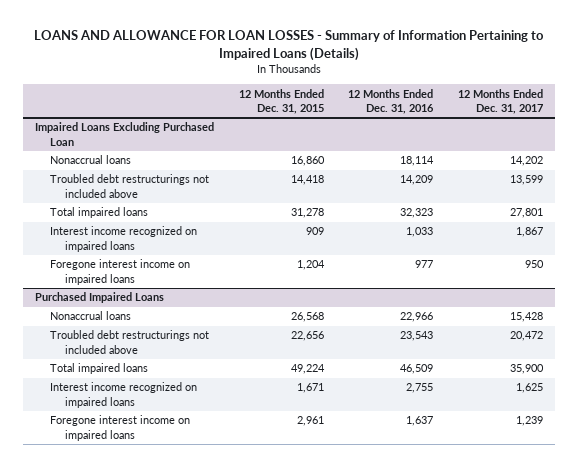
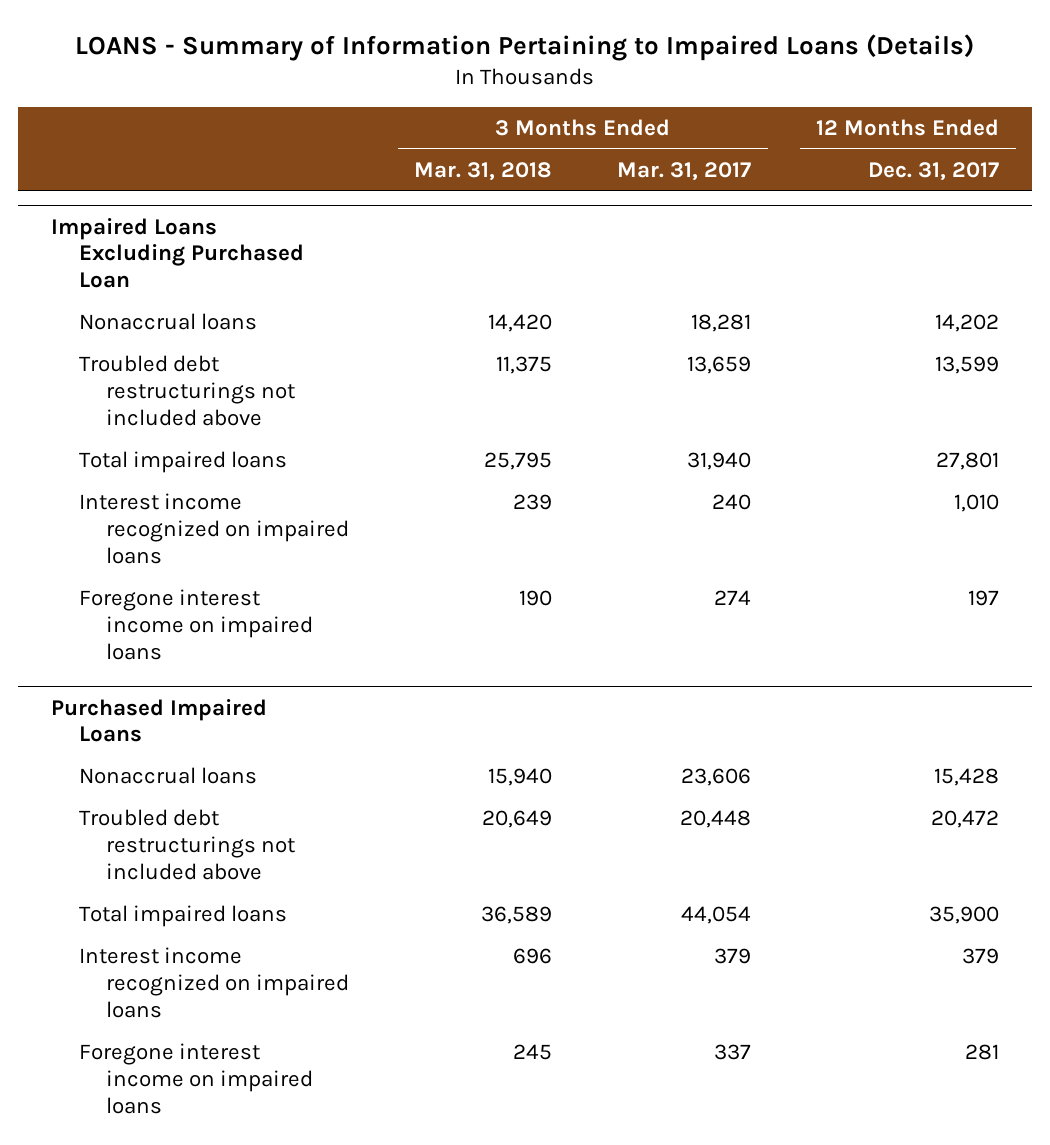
- LOANS AND ALLOWANCE FOR LOAN LOSSES - Summary of Information Pertaining to Impaired Loans (Details)
+ LOANS - Summary of Information Pertaining to Impaired Loans (Details)
- | 12 Months Ended Dec. 31, 2015 | 12 Months Ended Dec. 31, 2016 | 12 Months Ended Dec. 31, 2017
+ | 3 Months Ended Mar. 31, 2018 | 3 Months Ended Mar. 31, 2017 | 12 Months Ended Dec. 31, 2017
@ Impaired Loans Excluding Purchased Loan
- Interest income recognized on impaired loans | 909 | 1,033 | 1,867
- Foregone interest income on impaired loans | 1,204 | 977 | 950
+ Interest income recognized on impaired loans | 239 | 240 | 1,010
+ Foregone interest income on impaired loans | 190 | 274 | 197
@ Purchased Impaired Loans
- Interest income recognized on impaired loans | 1,671 | 2,755 | 1,625
- Foregone interest income on impaired loans | 2,961 | 1,637 | 1,239
+ Interest income recognized on impaired loans | 696 | 379 | 379
+ Foregone interest income on impaired loans | 245 | 337 | 281

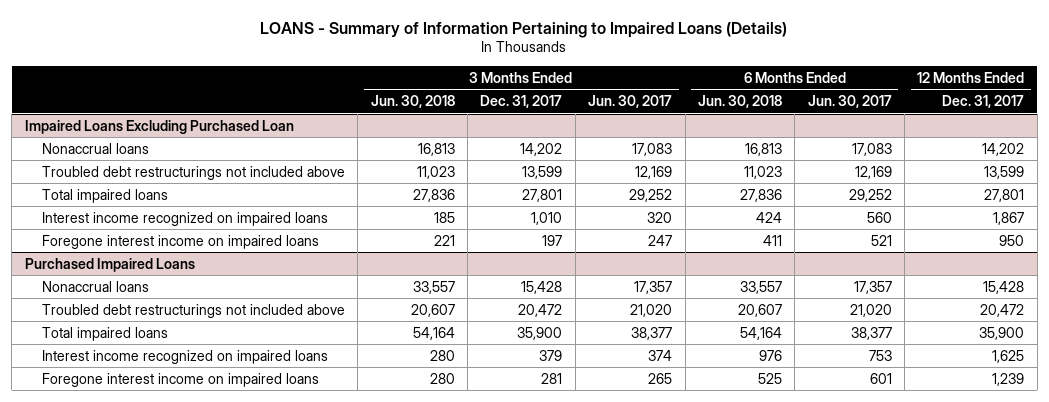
- | 3 Months Ended Mar. 31, 2018 | 3 Months Ended Mar. 31, 2017 | 12 Months Ended Dec. 31, 2017
+ | 3 Months Ended Jun. 30, 2018 | 3 Months Ended Dec. 31, 2017 | 3 Months Ended Jun. 30, 2017 | 6 Months Ended Jun. 30, 2018 | 6 Months Ended Jun. 30, 2017 | 12 Months Ended Dec. 31, 2017
@ Impaired Loans Excluding Purchased Loan
- Interest income recognized on impaired loans | 239 | 240 | 1,010
- Foregone interest income on impaired loans | 190 | 274 | 197
+ Interest income recognized on impaired loans | 185 | 1,010 | 320 | 424 | 560 | 1,867
+ Foregone interest income on impaired loans | 221 | 197 | 247 | 411 | 521 | 950
@ Purchased Impaired Loans
- Interest income recognized on impaired loans | 696 | 379 | 379
- Foregone interest income on impaired loans | 245 | 337 | 281
+ Interest income recognized on impaired loans | 280 | 379 | 374 | 976 | 753 | 1,625
+ Foregone interest income on impaired loans | 280 | 281 | 265 | 525 | 601 | 1,239

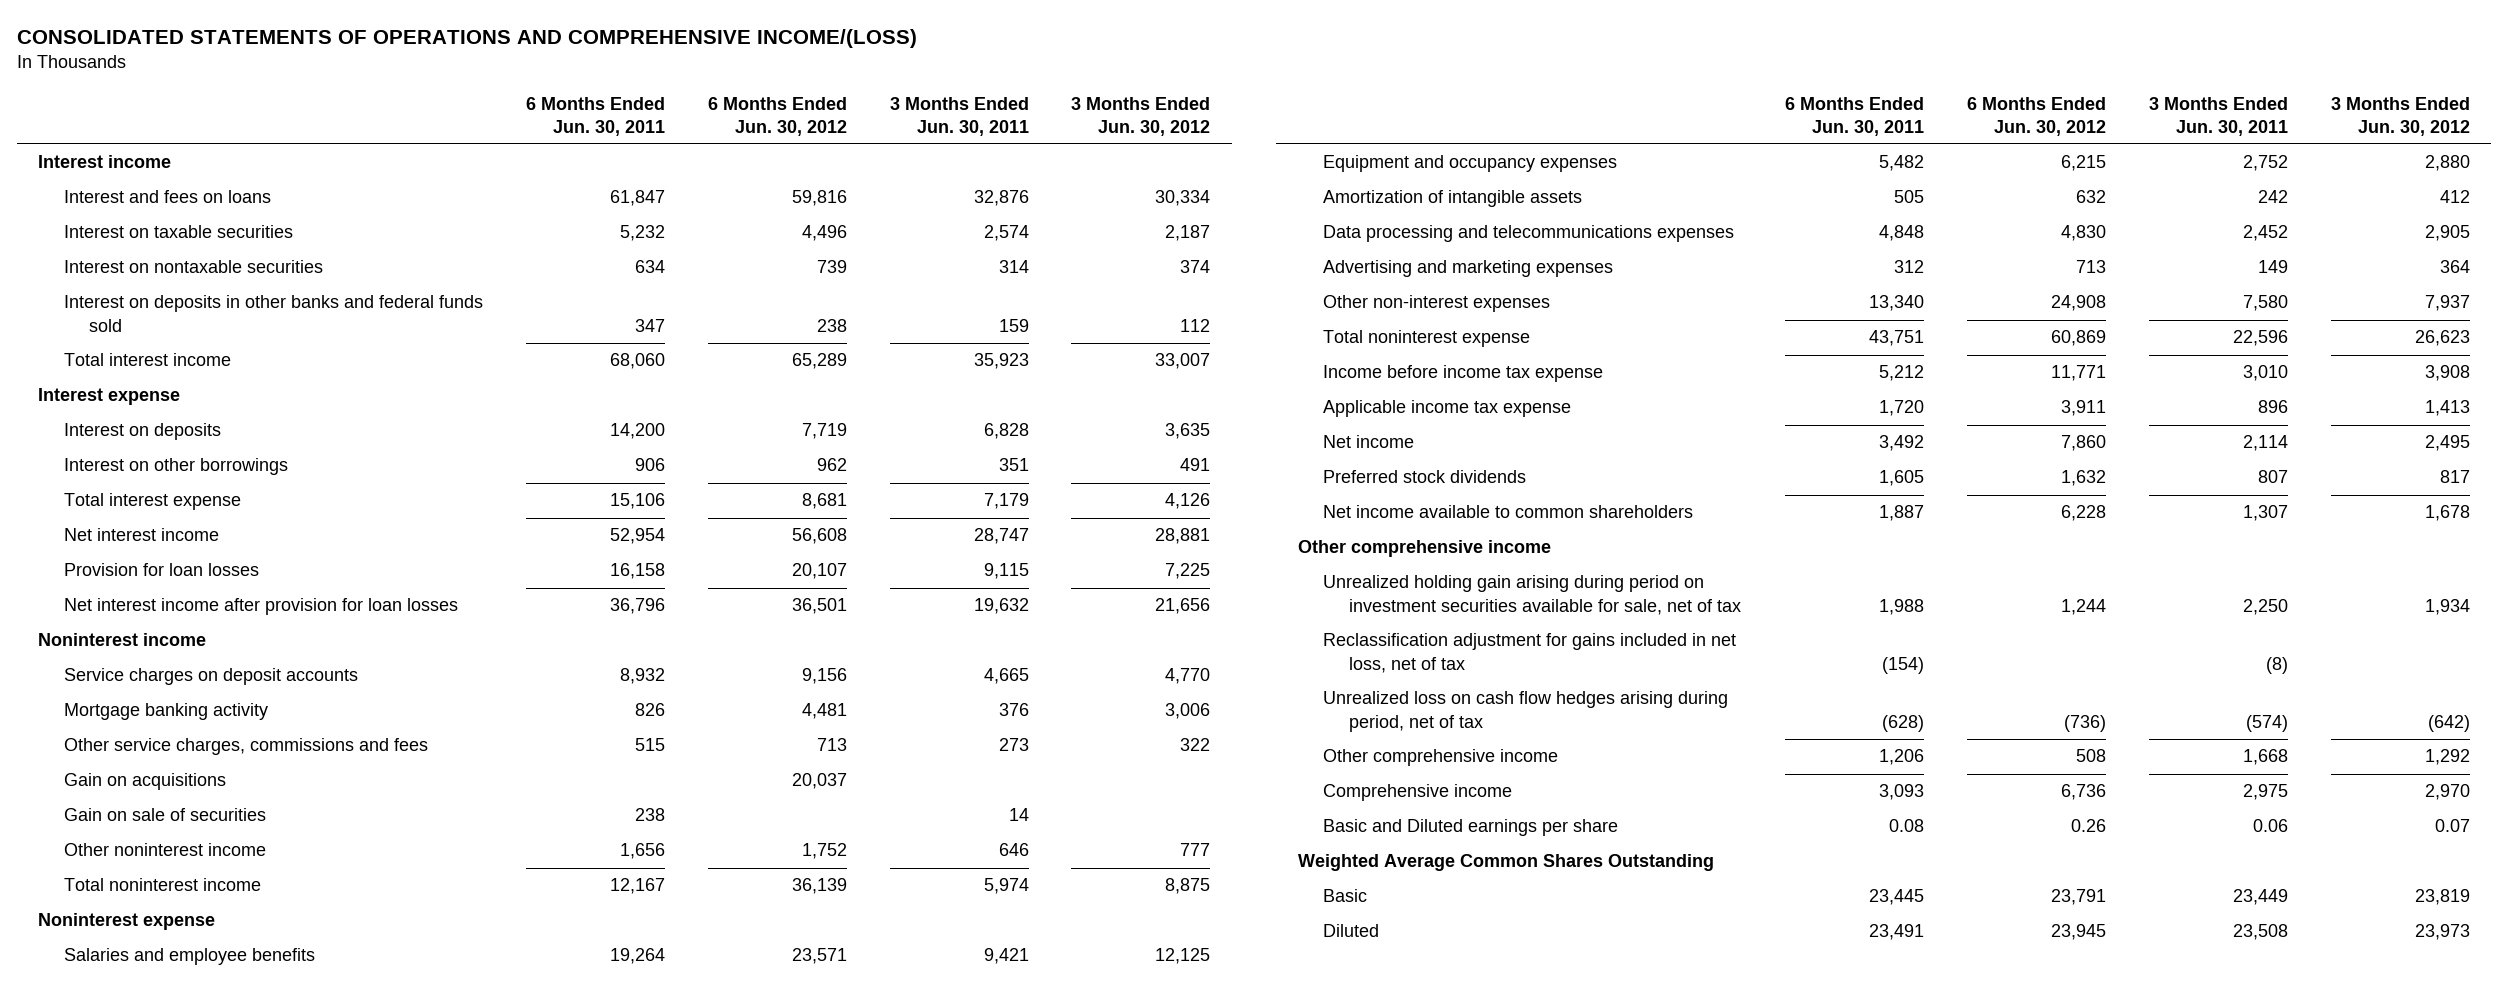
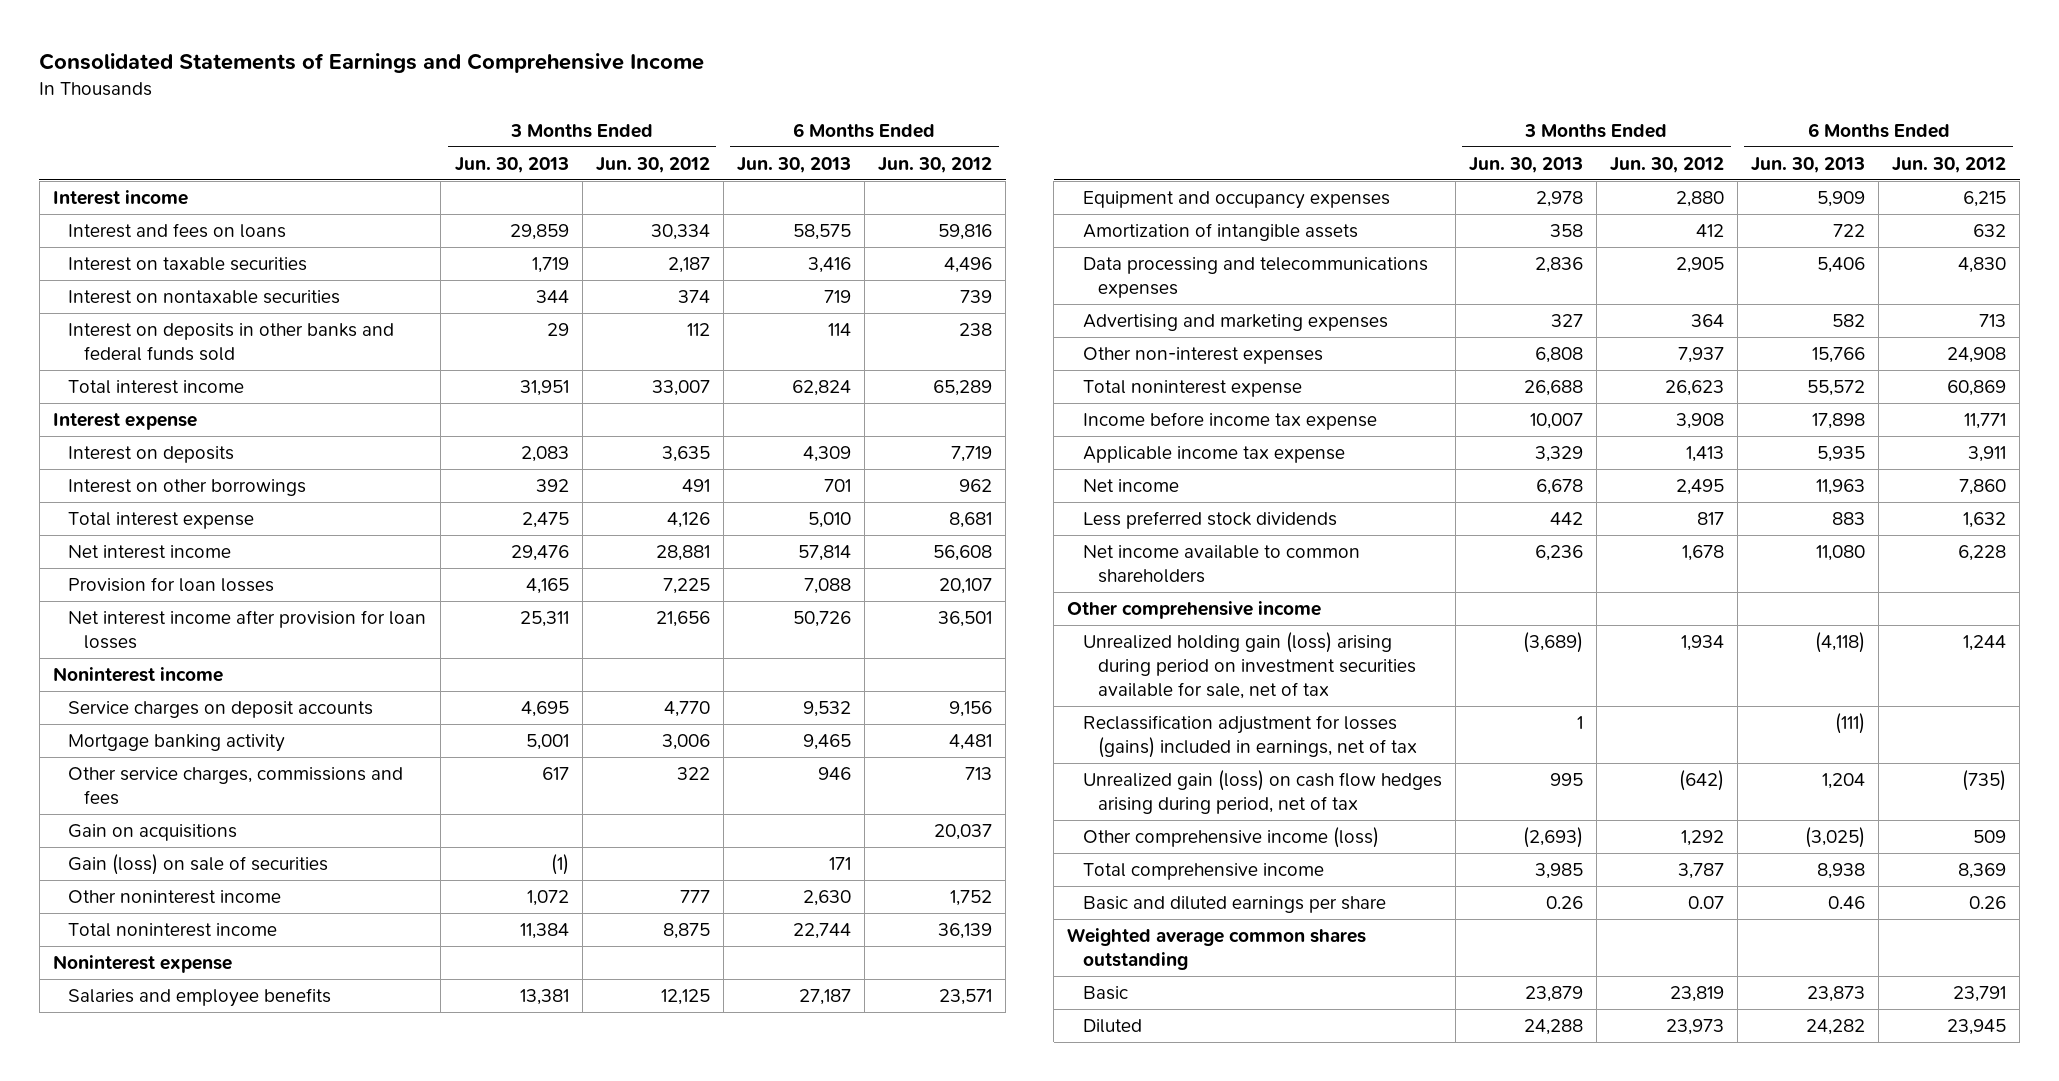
- CONSOLIDATED STATEMENTS OF OPERATIONS AND COMPREHENSIVE INCOME/(LOSS)
+ Consolidated Statements of Earnings and Comprehensive Income
- | 6 Months Ended Jun. 30, 2011 | 6 Months Ended Jun. 30, 2012 | 3 Months Ended Jun. 30, 2011 | 3 Months Ended Jun. 30, 2012
+ | 3 Months Ended Jun. 30, 2013 | 3 Months Ended Jun. 30, 2012 | 6 Months Ended Jun. 30, 2013 | 6 Months Ended Jun. 30, 2012
- Gain on sale of securities | 238 | | 14 |
+ Gain (loss) on sale of securities | (1) | | 171 |
- Preferred stock dividends | 1,605 | 1,632 | 807 | 817
+ Less preferred stock dividends | 442 | 817 | 883 | 1,632
- Unrealized holding gain arising during period on investment securities available for sale, net of tax | 1,988 | 1,244 | 2,250 | 1,934
- Reclassification adjustment for gains included in net loss, net of tax | (154) | | (8) |
- Unrealized loss on cash flow hedges arising during period, net of tax | (628) | (736) | (574) | (642)
- Other comprehensive income | 1,206 | 508 | 1,668 | 1,292
- Comprehensive income | 3,093 | 6,736 | 2,975 | 2,970
- Basic and Diluted earnings per share | 0.08 | 0.26 | 0.06 | 0.07
- Weighted Average Common Shares Outstanding
+ Unrealized holding gain (loss) arising during period on investment securities available for sale, net of tax | (3,689) | 1,934 | (4,118) | 1,244
+ Reclassification adjustment for losses (gains) included in earnings, net of tax | 1 | | (111) |
+ Unrealized gain (loss) on cash flow hedges arising during period, net of tax | 995 | (642) | 1,204 | (735)
+ Other comprehensive income (loss) | (2,693) | 1,292 | (3,025) | 509
+ Total comprehensive income | 3,985 | 3,787 | 8,938 | 8,369
+ Basic and diluted earnings per share | 0.26 | 0.07 | 0.46 | 0.26
+ Weighted average common shares outstanding

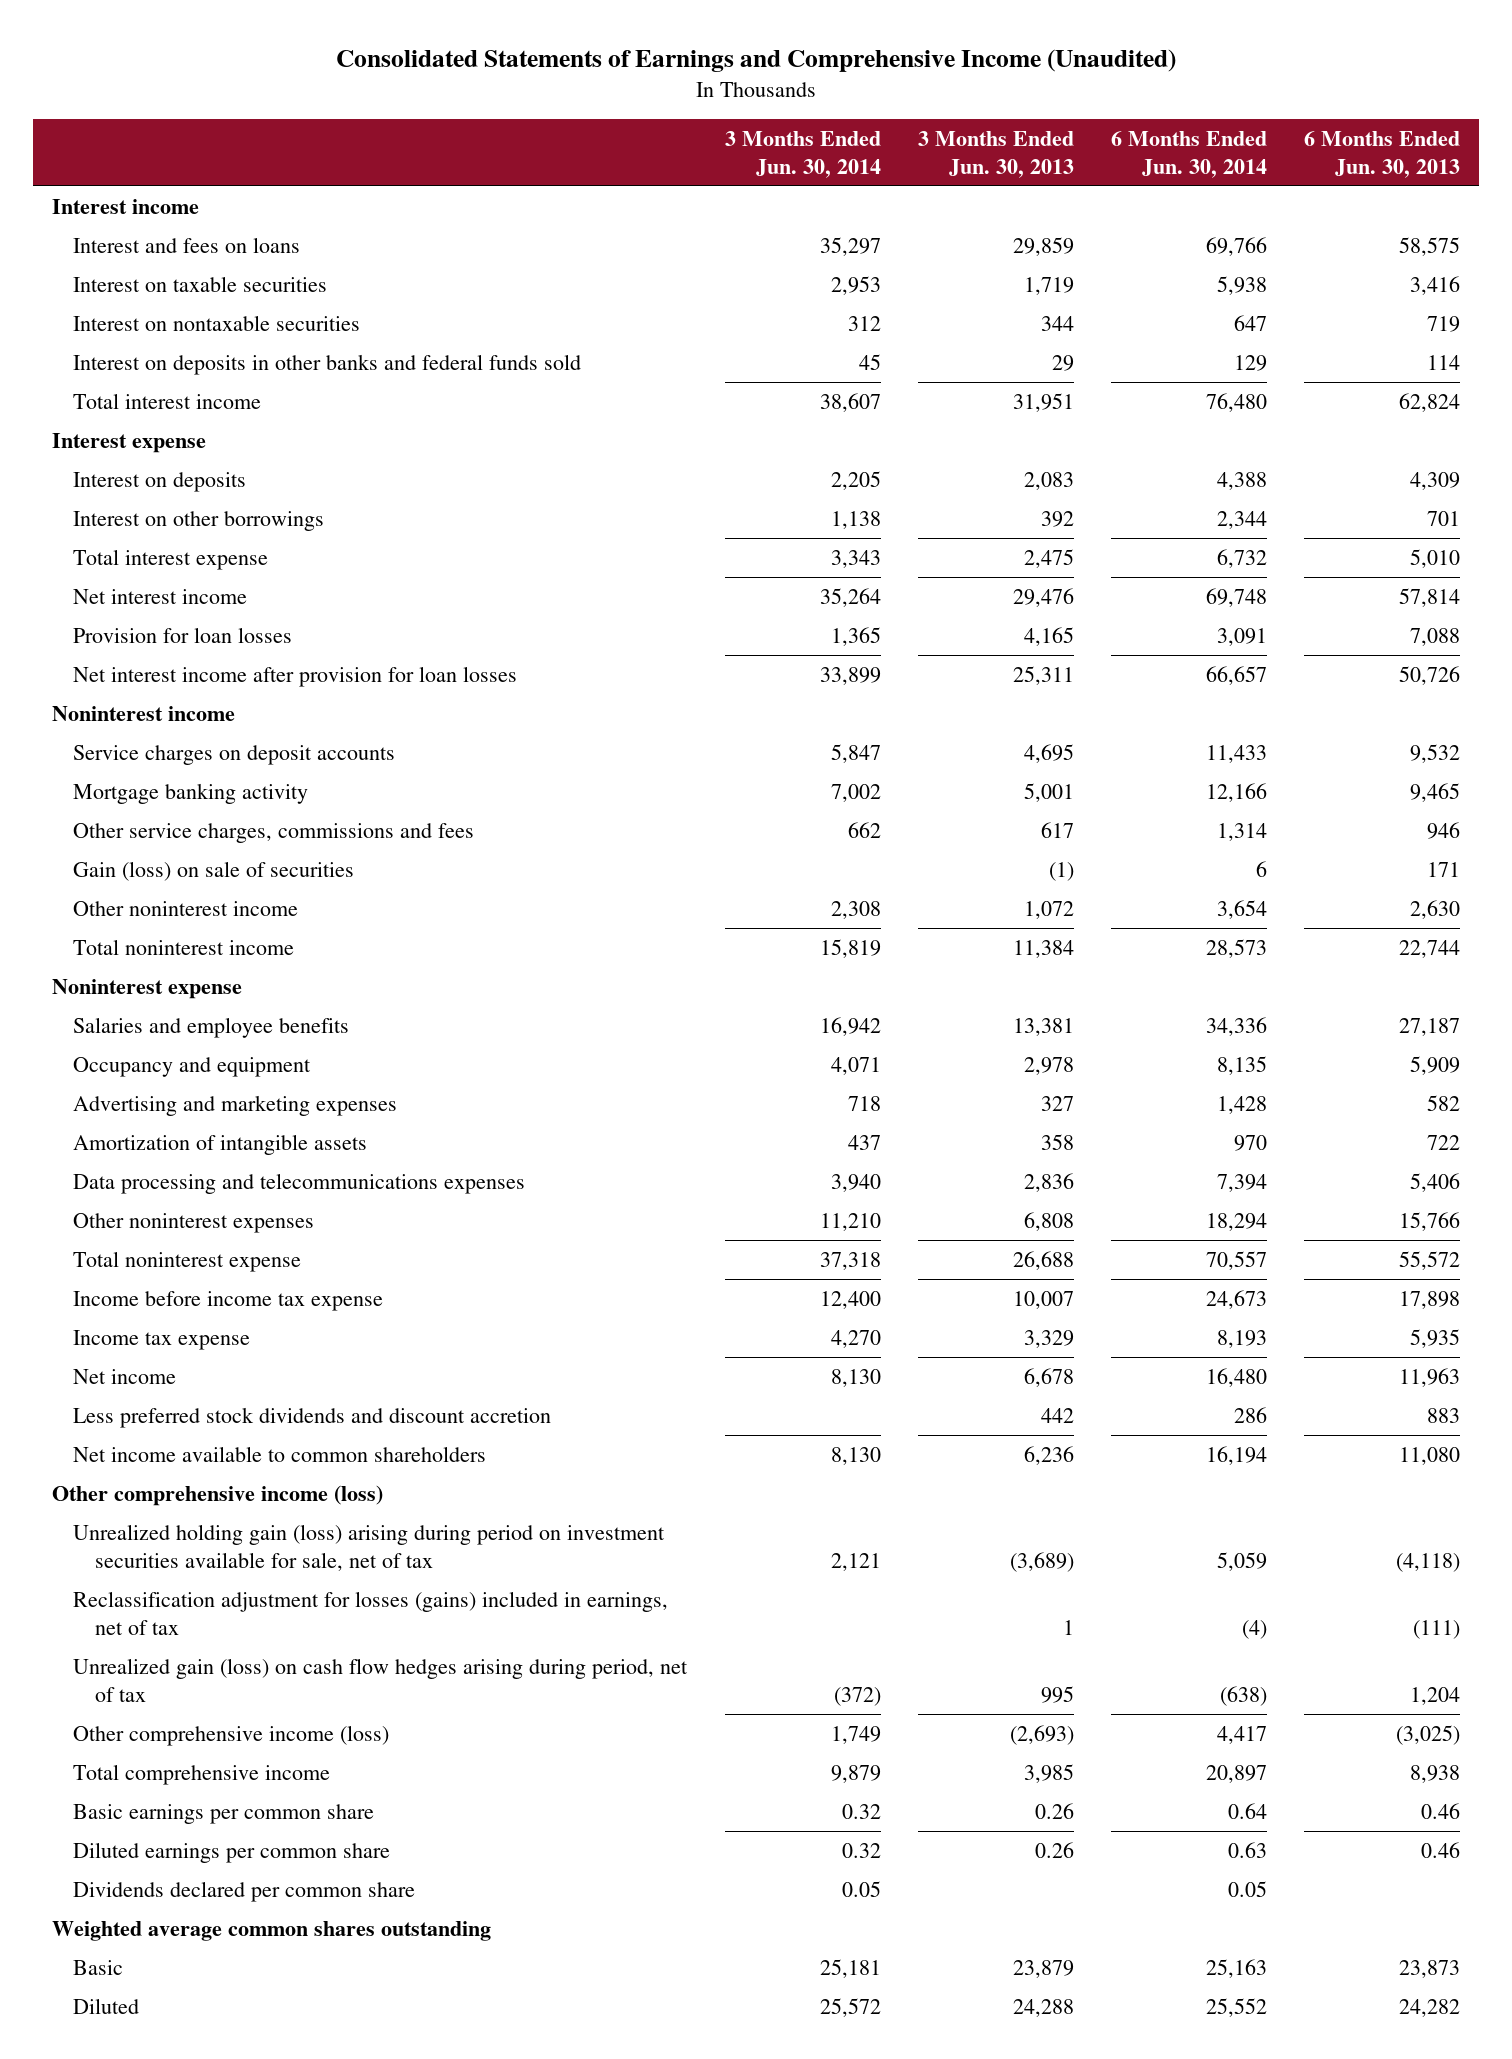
- Consolidated Statements of Earnings and Comprehensive Income
+ Consolidated Statements of Earnings and Comprehensive Income (Unaudited)
- | 3 Months Ended Jun. 30, 2013 | 3 Months Ended Jun. 30, 2012 | 6 Months Ended Jun. 30, 2013 | 6 Months Ended Jun. 30, 2012
+ | 3 Months Ended Jun. 30, 2014 | 3 Months Ended Jun. 30, 2013 | 6 Months Ended Jun. 30, 2014 | 6 Months Ended Jun. 30, 2013
- Gain on acquisitions | | | | 20,037
- Equipment and occupancy expenses | 2,978 | 2,880 | 5,909 | 6,215
+ Occupancy and equipment | 4,071 | 2,978 | 8,135 | 5,909
moved up: Advertising and marketing expenses | 718 | 327 | 1,428 | 582
- Other non-interest expenses | 6,808 | 7,937 | 15,766 | 24,908
+ Other noninterest expenses | 11,210 | 6,808 | 18,294 | 15,766
- Applicable income tax expense | 3,329 | 1,413 | 5,935 | 3,911
+ Income tax expense | 4,270 | 3,329 | 8,193 | 5,935
- Less preferred stock dividends | 442 | 817 | 883 | 1,632
+ Less preferred stock dividends and discount accretion | | 442 | 286 | 883
- Other comprehensive income
+ Other comprehensive income (loss)
- Basic and diluted earnings per share | 0.26 | 0.07 | 0.46 | 0.26
+ Basic earnings per common share | 0.32 | 0.26 | 0.64 | 0.46
+ Diluted earnings per common share | 0.32 | 0.26 | 0.63 | 0.46
+ Dividends declared per common share | 0.05 | | 0.05 |

